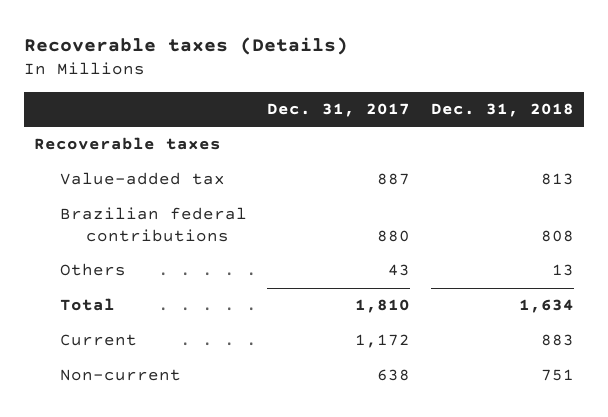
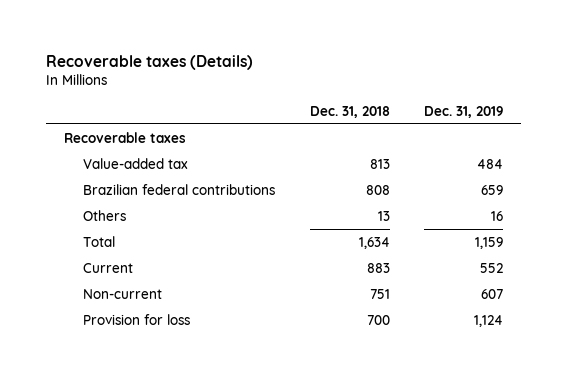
- | Dec. 31, 2017 | Dec. 31, 2018
+ | Dec. 31, 2018 | Dec. 31, 2019
+ Provision for loss | 700 | 1,124

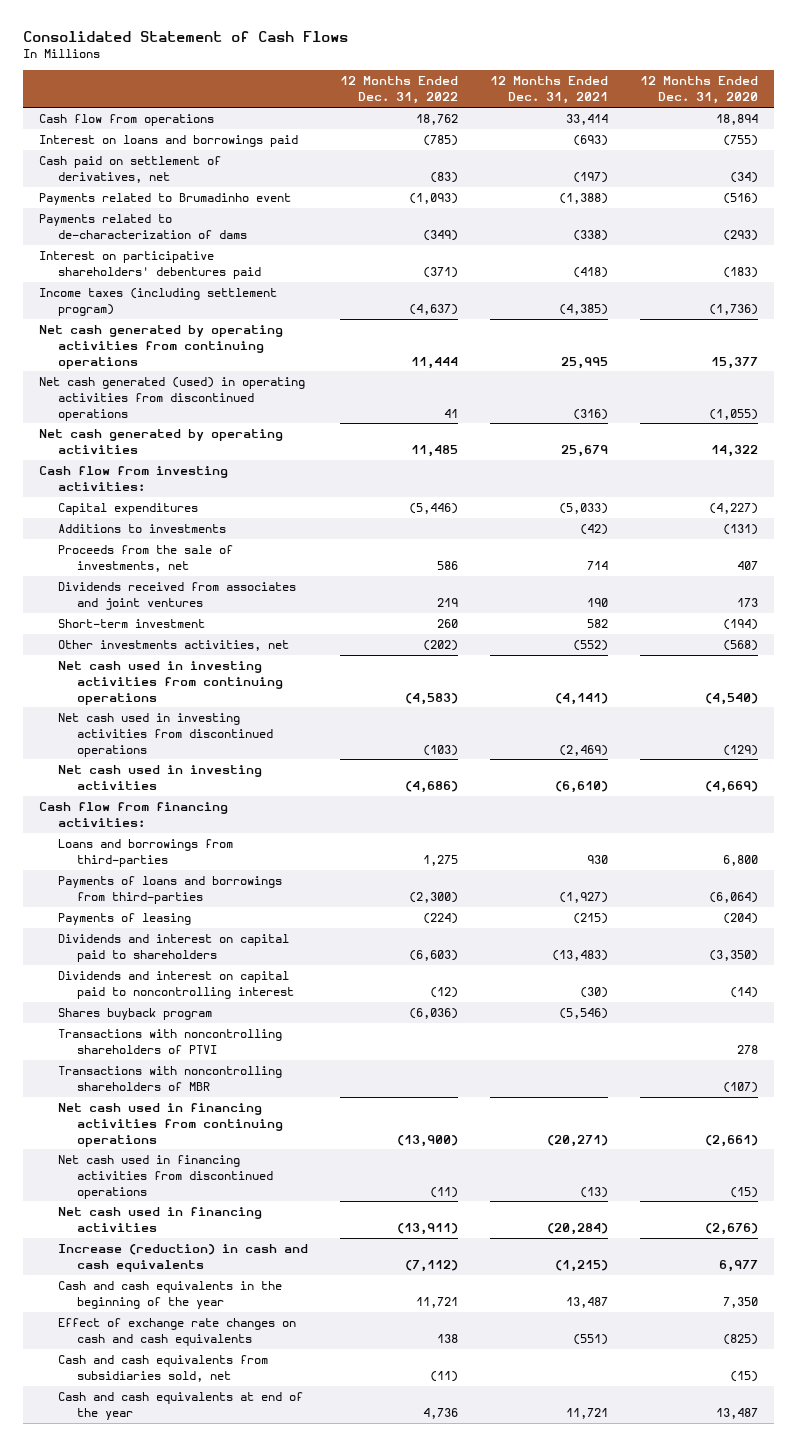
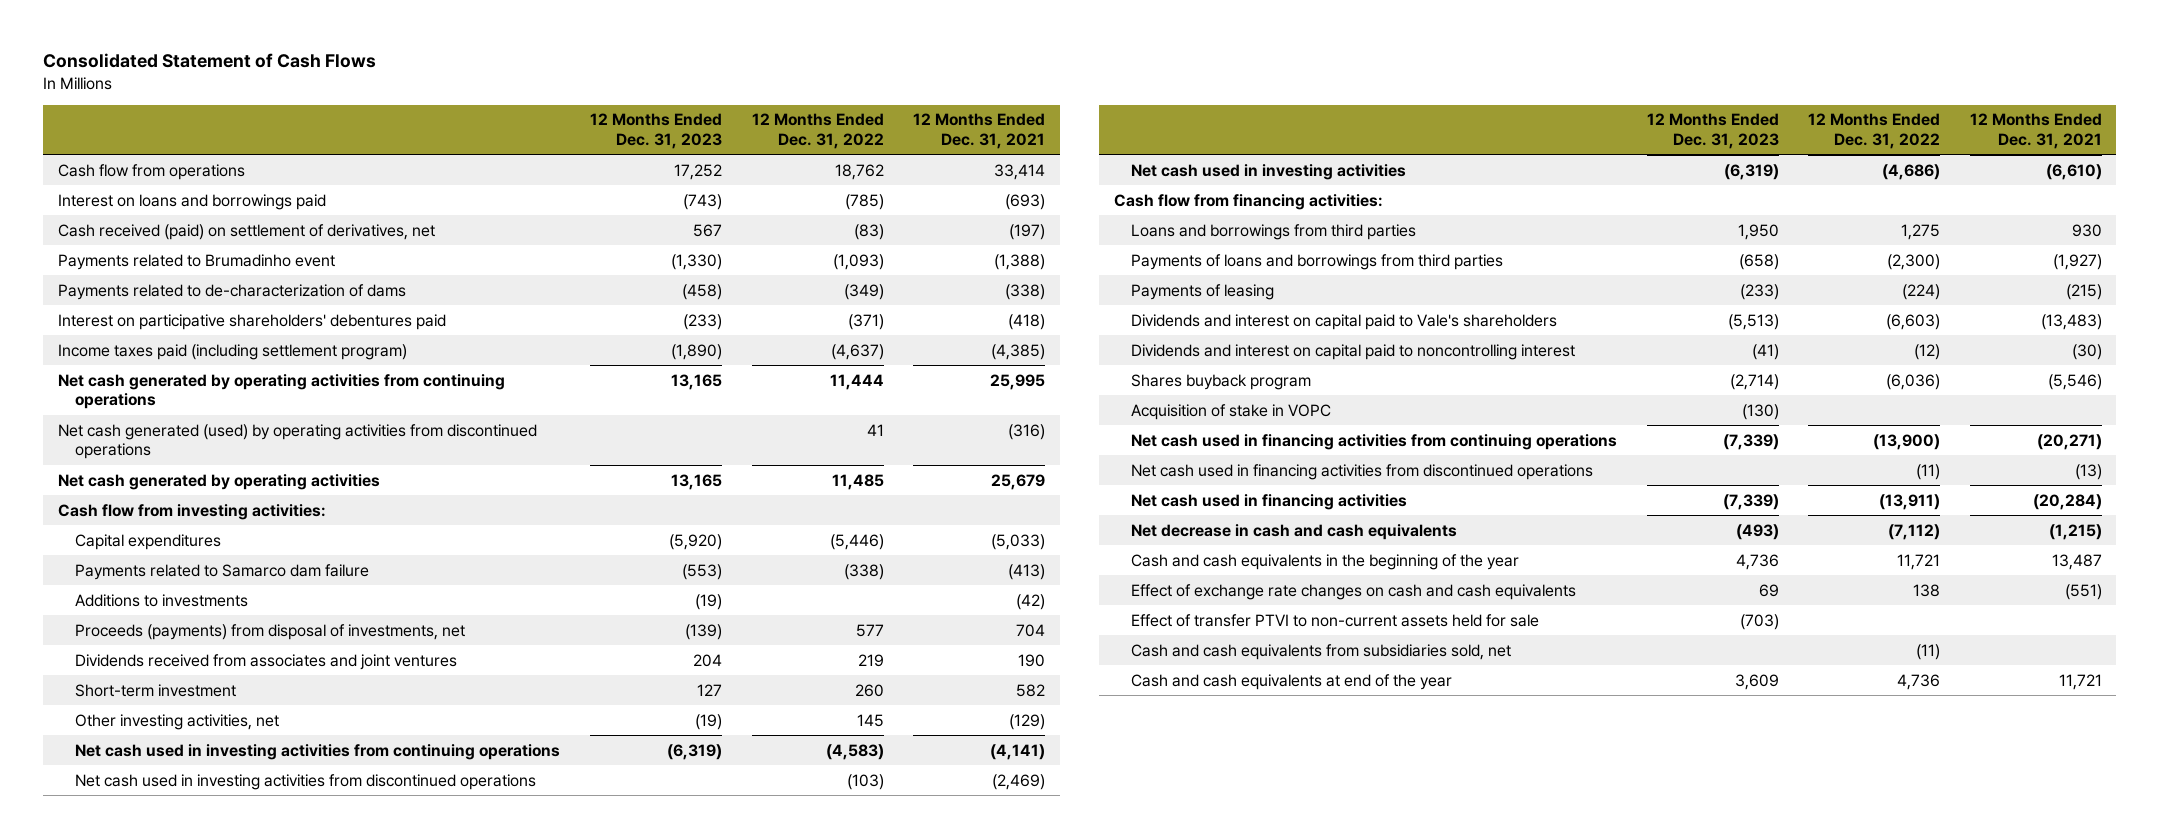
- | 12 Months Ended Dec. 31, 2022 | 12 Months Ended Dec. 31, 2021 | 12 Months Ended Dec. 31, 2020
+ | 12 Months Ended Dec. 31, 2023 | 12 Months Ended Dec. 31, 2022 | 12 Months Ended Dec. 31, 2021
- Cash paid on settlement of derivatives, net | (83) | (197) | (34)
+ Cash received (paid) on settlement of derivatives, net | 567 | (83) | (197)
- Income taxes (including settlement program) | (4,637) | (4,385) | (1,736)
+ Income taxes paid (including settlement program) | (1,890) | (4,637) | (4,385)
- Net cash generated (used) in operating activities from discontinued operations | 41 | (316) | (1,055)
+ Net cash generated (used) by operating activities from discontinued operations | | 41 | (316)
+ Payments related to Samarco dam failure | (553) | (338) | (413)
- Proceeds from the sale of investments, net | 586 | 714 | 407
+ Proceeds (payments) from disposal of investments, net | (139) | 577 | 704
- Other investments activities, net | (202) | (552) | (568)
+ Other investing activities, net | (19) | 145 | (129)
- Loans and borrowings from third-parties | 1,275 | 930 | 6,800
- Payments of loans and borrowings from third-parties | (2,300) | (1,927) | (6,064)
+ Loans and borrowings from third parties | 1,950 | 1,275 | 930
+ Payments of loans and borrowings from third parties | (658) | (2,300) | (1,927)
- Dividends and interest on capital paid to shareholders | (6,603) | (13,483) | (3,350)
+ Dividends and interest on capital paid to Vale's shareholders | (5,513) | (6,603) | (13,483)
- Transactions with noncontrolling shareholders of PTVI | | | 278
- Transactions with noncontrolling shareholders of MBR | | | (107)
+ Acquisition of stake in VOPC | (130) | |
- Increase (reduction) in cash and cash equivalents | (7,112) | (1,215) | 6,977
+ Net decrease in cash and cash equivalents | (493) | (7,112) | (1,215)
+ Effect of transfer PTVI to non-current assets held for sale | (703) | |

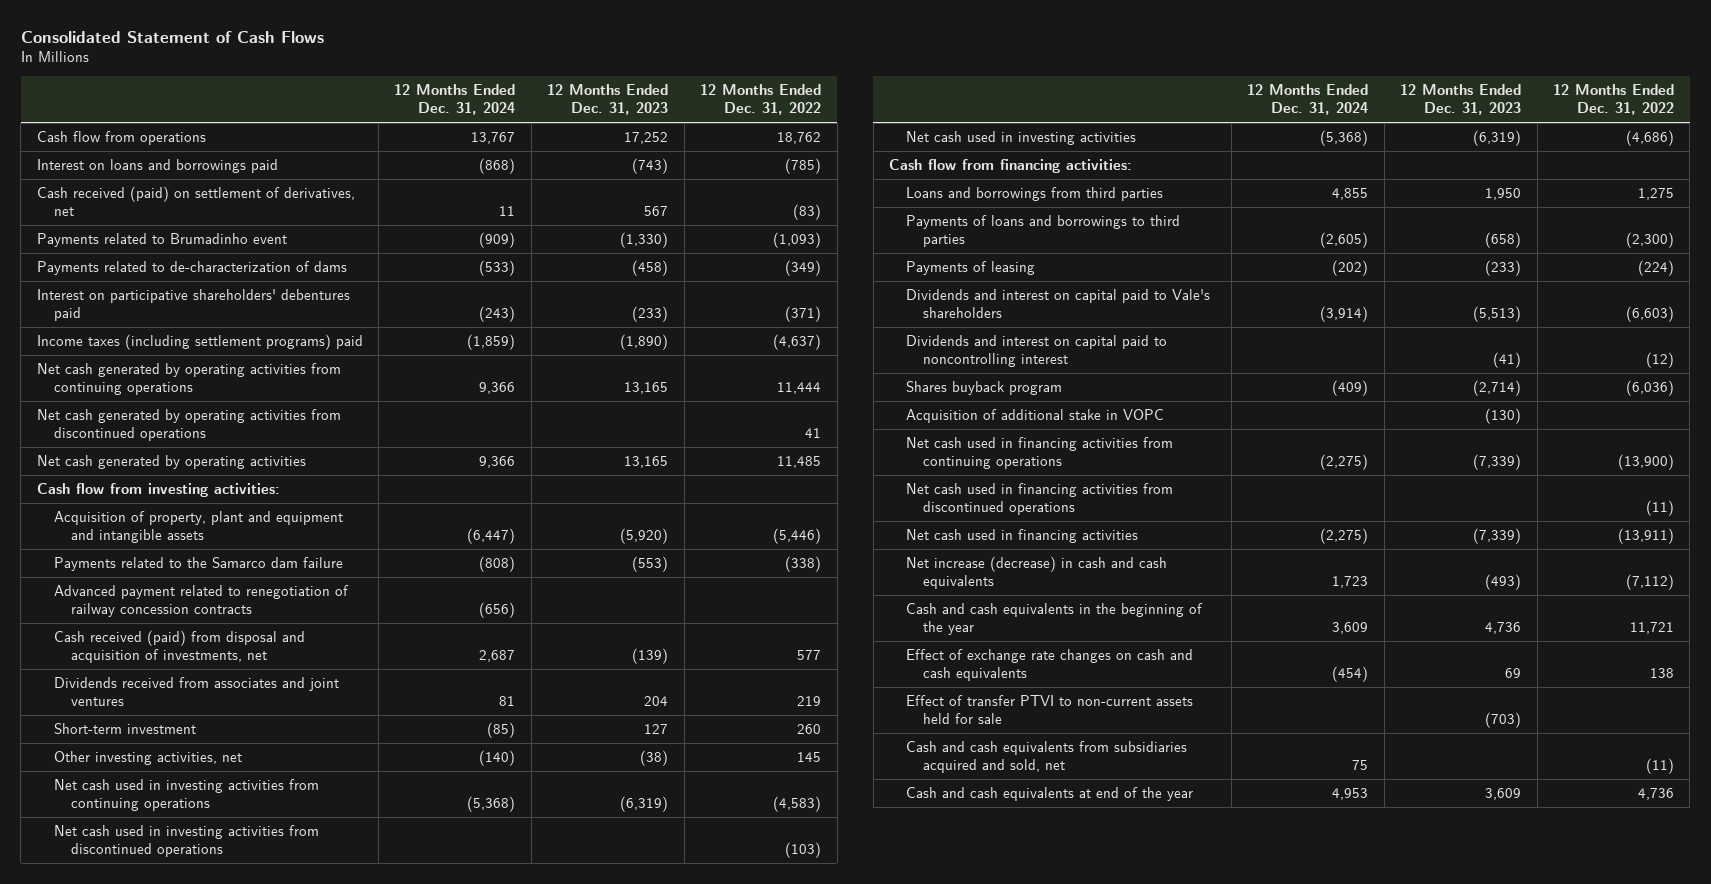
- | 12 Months Ended Dec. 31, 2023 | 12 Months Ended Dec. 31, 2022 | 12 Months Ended Dec. 31, 2021
+ | 12 Months Ended Dec. 31, 2024 | 12 Months Ended Dec. 31, 2023 | 12 Months Ended Dec. 31, 2022
- Income taxes paid (including settlement program) | (1,890) | (4,637) | (4,385)
+ Income taxes (including settlement programs) paid | (1,859) | (1,890) | (4,637)
- Net cash generated (used) by operating activities from discontinued operations | | 41 | (316)
+ Net cash generated by operating activities from discontinued operations | | | 41
- Capital expenditures | (5,920) | (5,446) | (5,033)
- Payments related to Samarco dam failure | (553) | (338) | (413)
- Additions to investments | (19) | | (42)
- Proceeds (payments) from disposal of investments, net | (139) | 577 | 704
+ Acquisition of property, plant and equipment and intangible assets | (6,447) | (5,920) | (5,446)
+ Payments related to the Samarco dam failure | (808) | (553) | (338)
+ Advanced payment related to renegotiation of railway concession contracts | (656) | |
+ Cash received (paid) from disposal and acquisition of investments, net | 2,687 | (139) | 577
- Other investing activities, net | (19) | 145 | (129)
+ Other investing activities, net | (140) | (38) | 145
- Payments of loans and borrowings from third parties | (658) | (2,300) | (1,927)
+ Payments of loans and borrowings to third parties | (2,605) | (658) | (2,300)
- Acquisition of stake in VOPC | (130) | |
+ Acquisition of additional stake in VOPC | | (130) |
- Net decrease in cash and cash equivalents | (493) | (7,112) | (1,215)
+ Net increase (decrease) in cash and cash equivalents | 1,723 | (493) | (7,112)
- Cash and cash equivalents from subsidiaries sold, net | | (11) |
+ Cash and cash equivalents from subsidiaries acquired and sold, net | 75 | | (11)

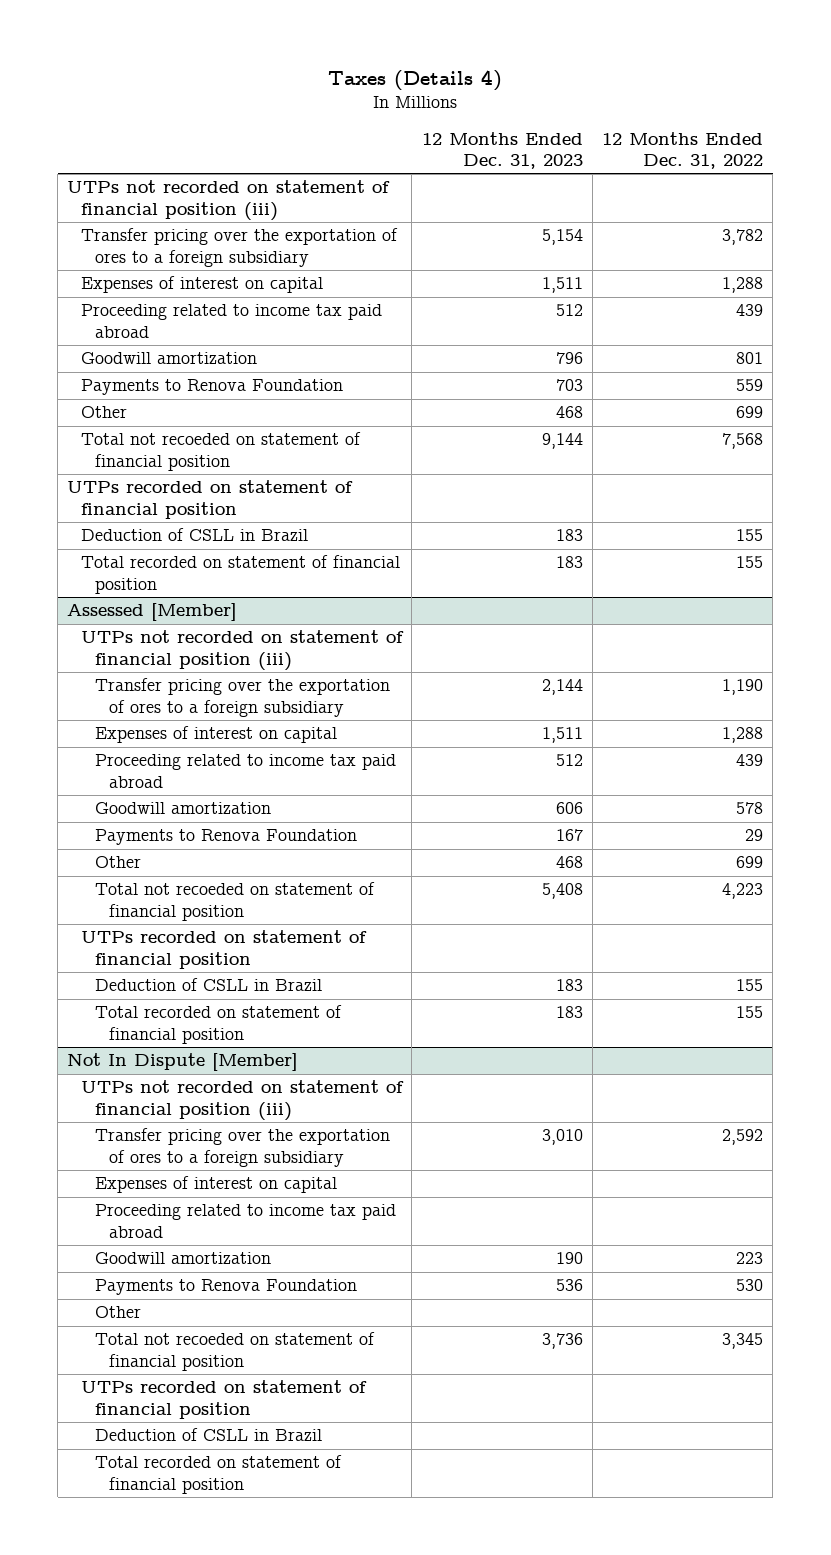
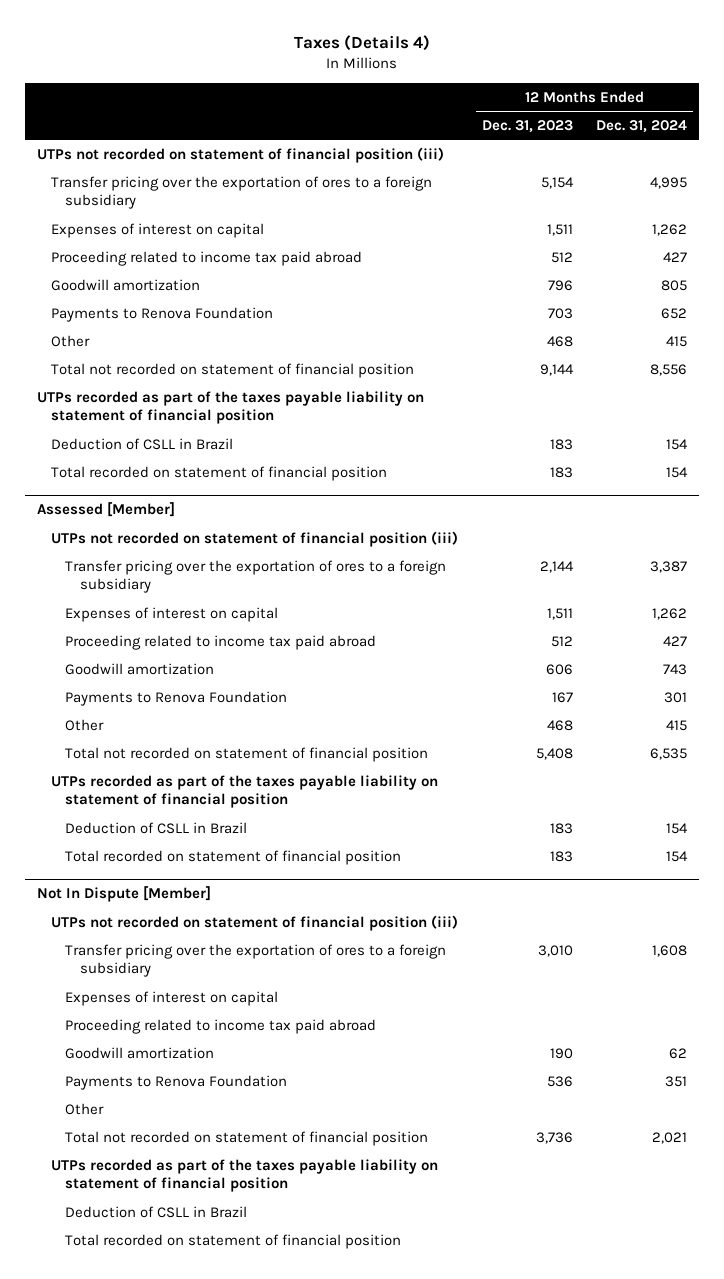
- | 12 Months Ended Dec. 31, 2023 | 12 Months Ended Dec. 31, 2022
+ | 12 Months Ended Dec. 31, 2023 | 12 Months Ended Dec. 31, 2024
- Total not recoeded on statement of financial position | 9,144 | 7,568
- UTPs recorded on statement of financial position
+ Total not recorded on statement of financial position | 9,144 | 8,556
+ UTPs recorded as part of the taxes payable liability on statement of financial position
@ Assessed [Member]
- Total not recoeded on statement of financial position | 5,408 | 4,223
- UTPs recorded on statement of financial position
+ Total not recorded on statement of financial position | 5,408 | 6,535
+ UTPs recorded as part of the taxes payable liability on statement of financial position
@ Not In Dispute [Member]
- Total not recoeded on statement of financial position | 3,736 | 3,345
- UTPs recorded on statement of financial position
+ Total not recorded on statement of financial position | 3,736 | 2,021
+ UTPs recorded as part of the taxes payable liability on statement of financial position

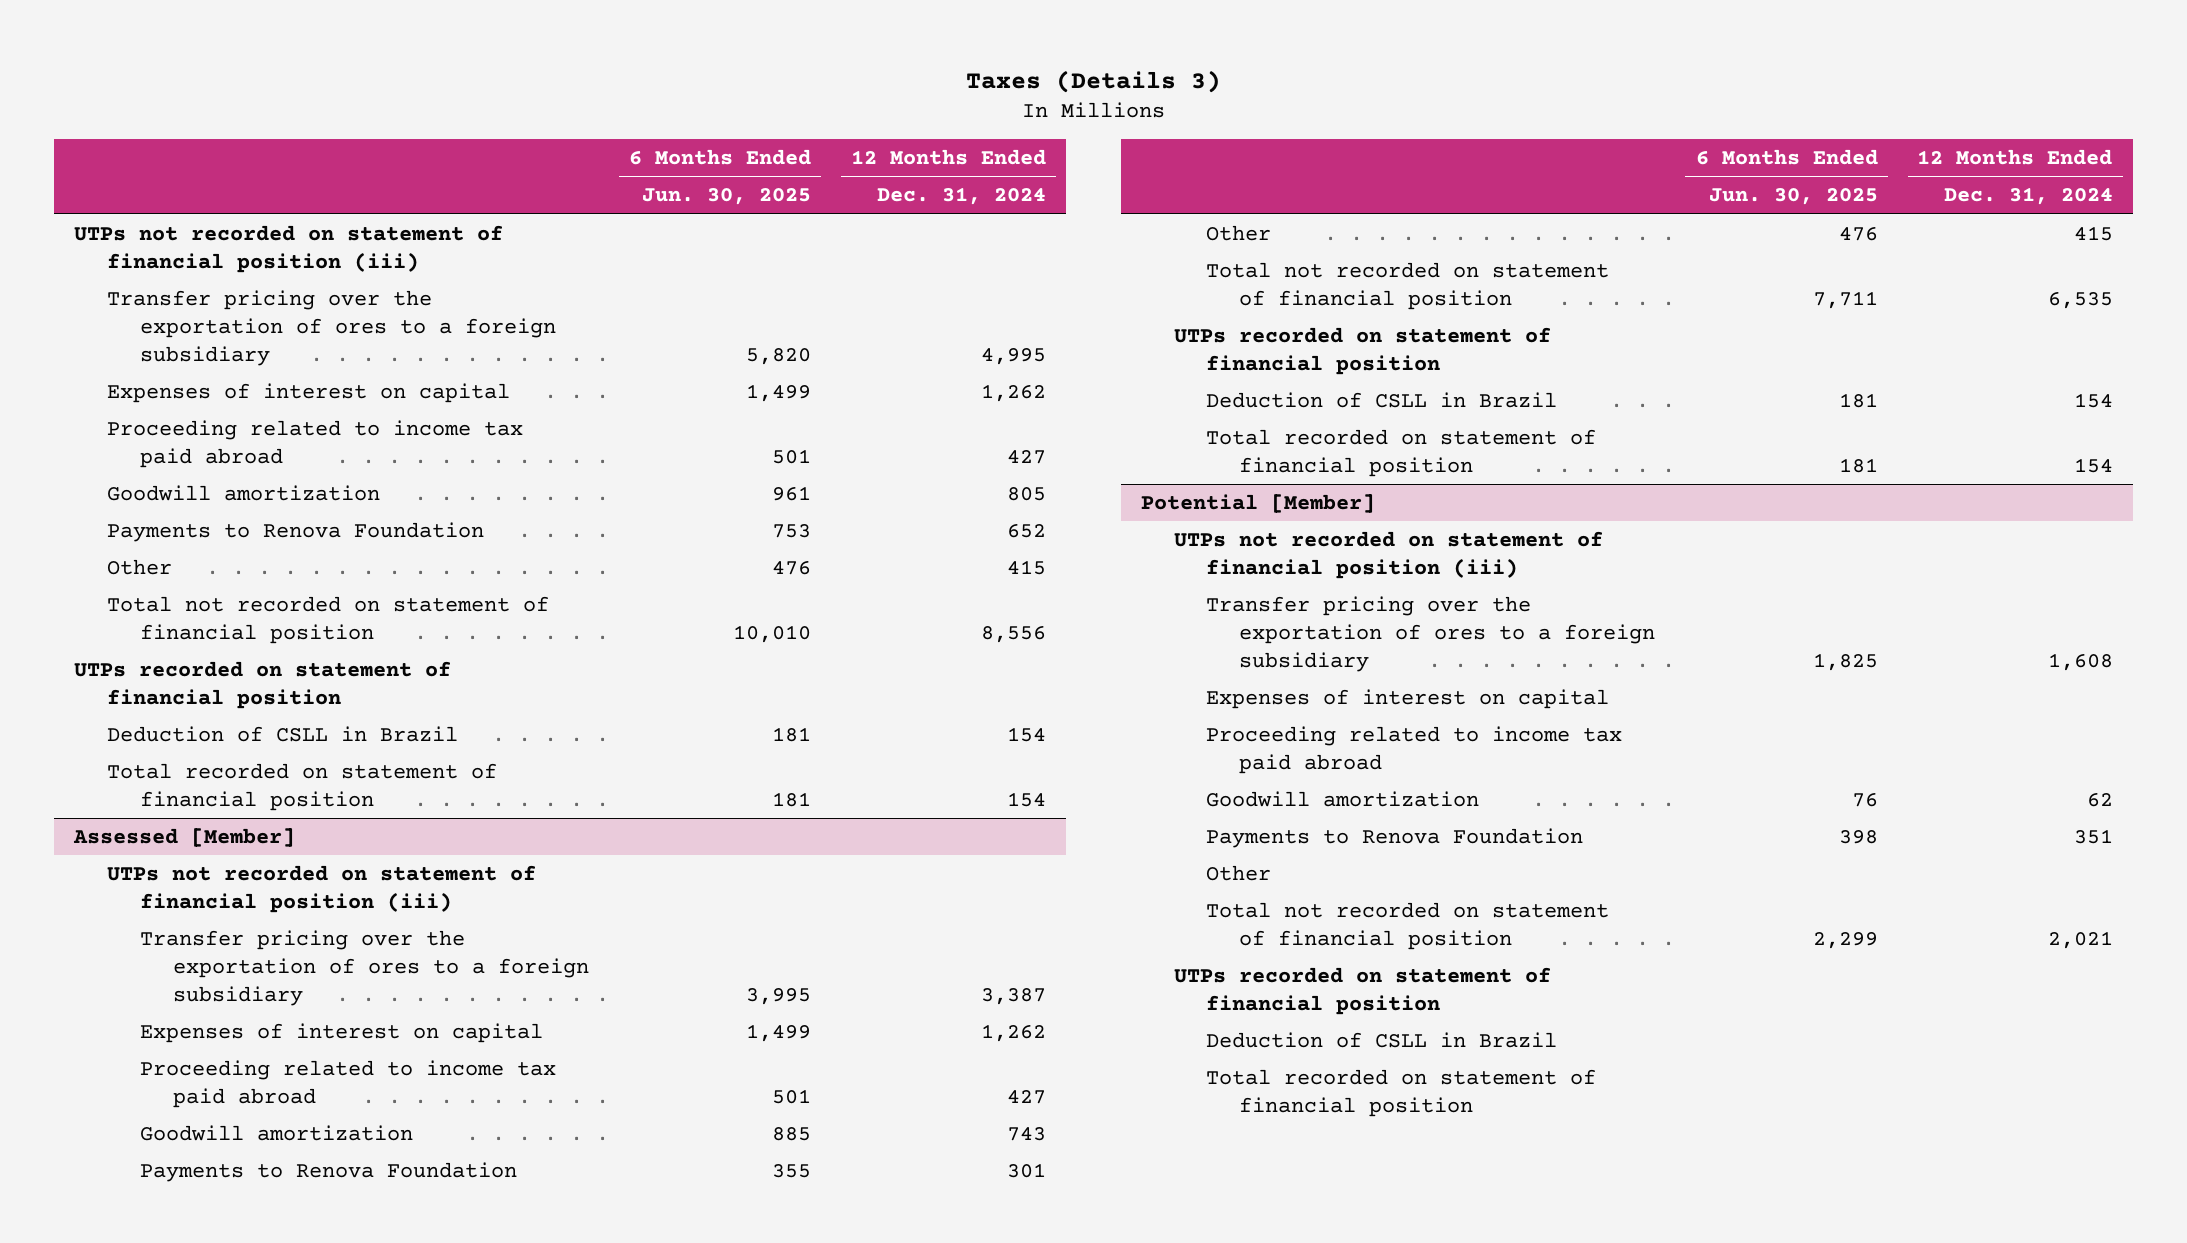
- Taxes (Details 4)
+ Taxes (Details 3)
- | 12 Months Ended Dec. 31, 2023 | 12 Months Ended Dec. 31, 2024
+ | 6 Months Ended Jun. 30, 2025 | 12 Months Ended Dec. 31, 2024
- UTPs recorded as part of the taxes payable liability on statement of financial position
+ UTPs recorded on statement of financial position
@ Assessed [Member]
- UTPs recorded as part of the taxes payable liability on statement of financial position
+ UTPs recorded on statement of financial position
- Not In Dispute [Member]
+ Potential [Member]
- UTPs recorded as part of the taxes payable liability on statement of financial position
+ UTPs recorded on statement of financial position

